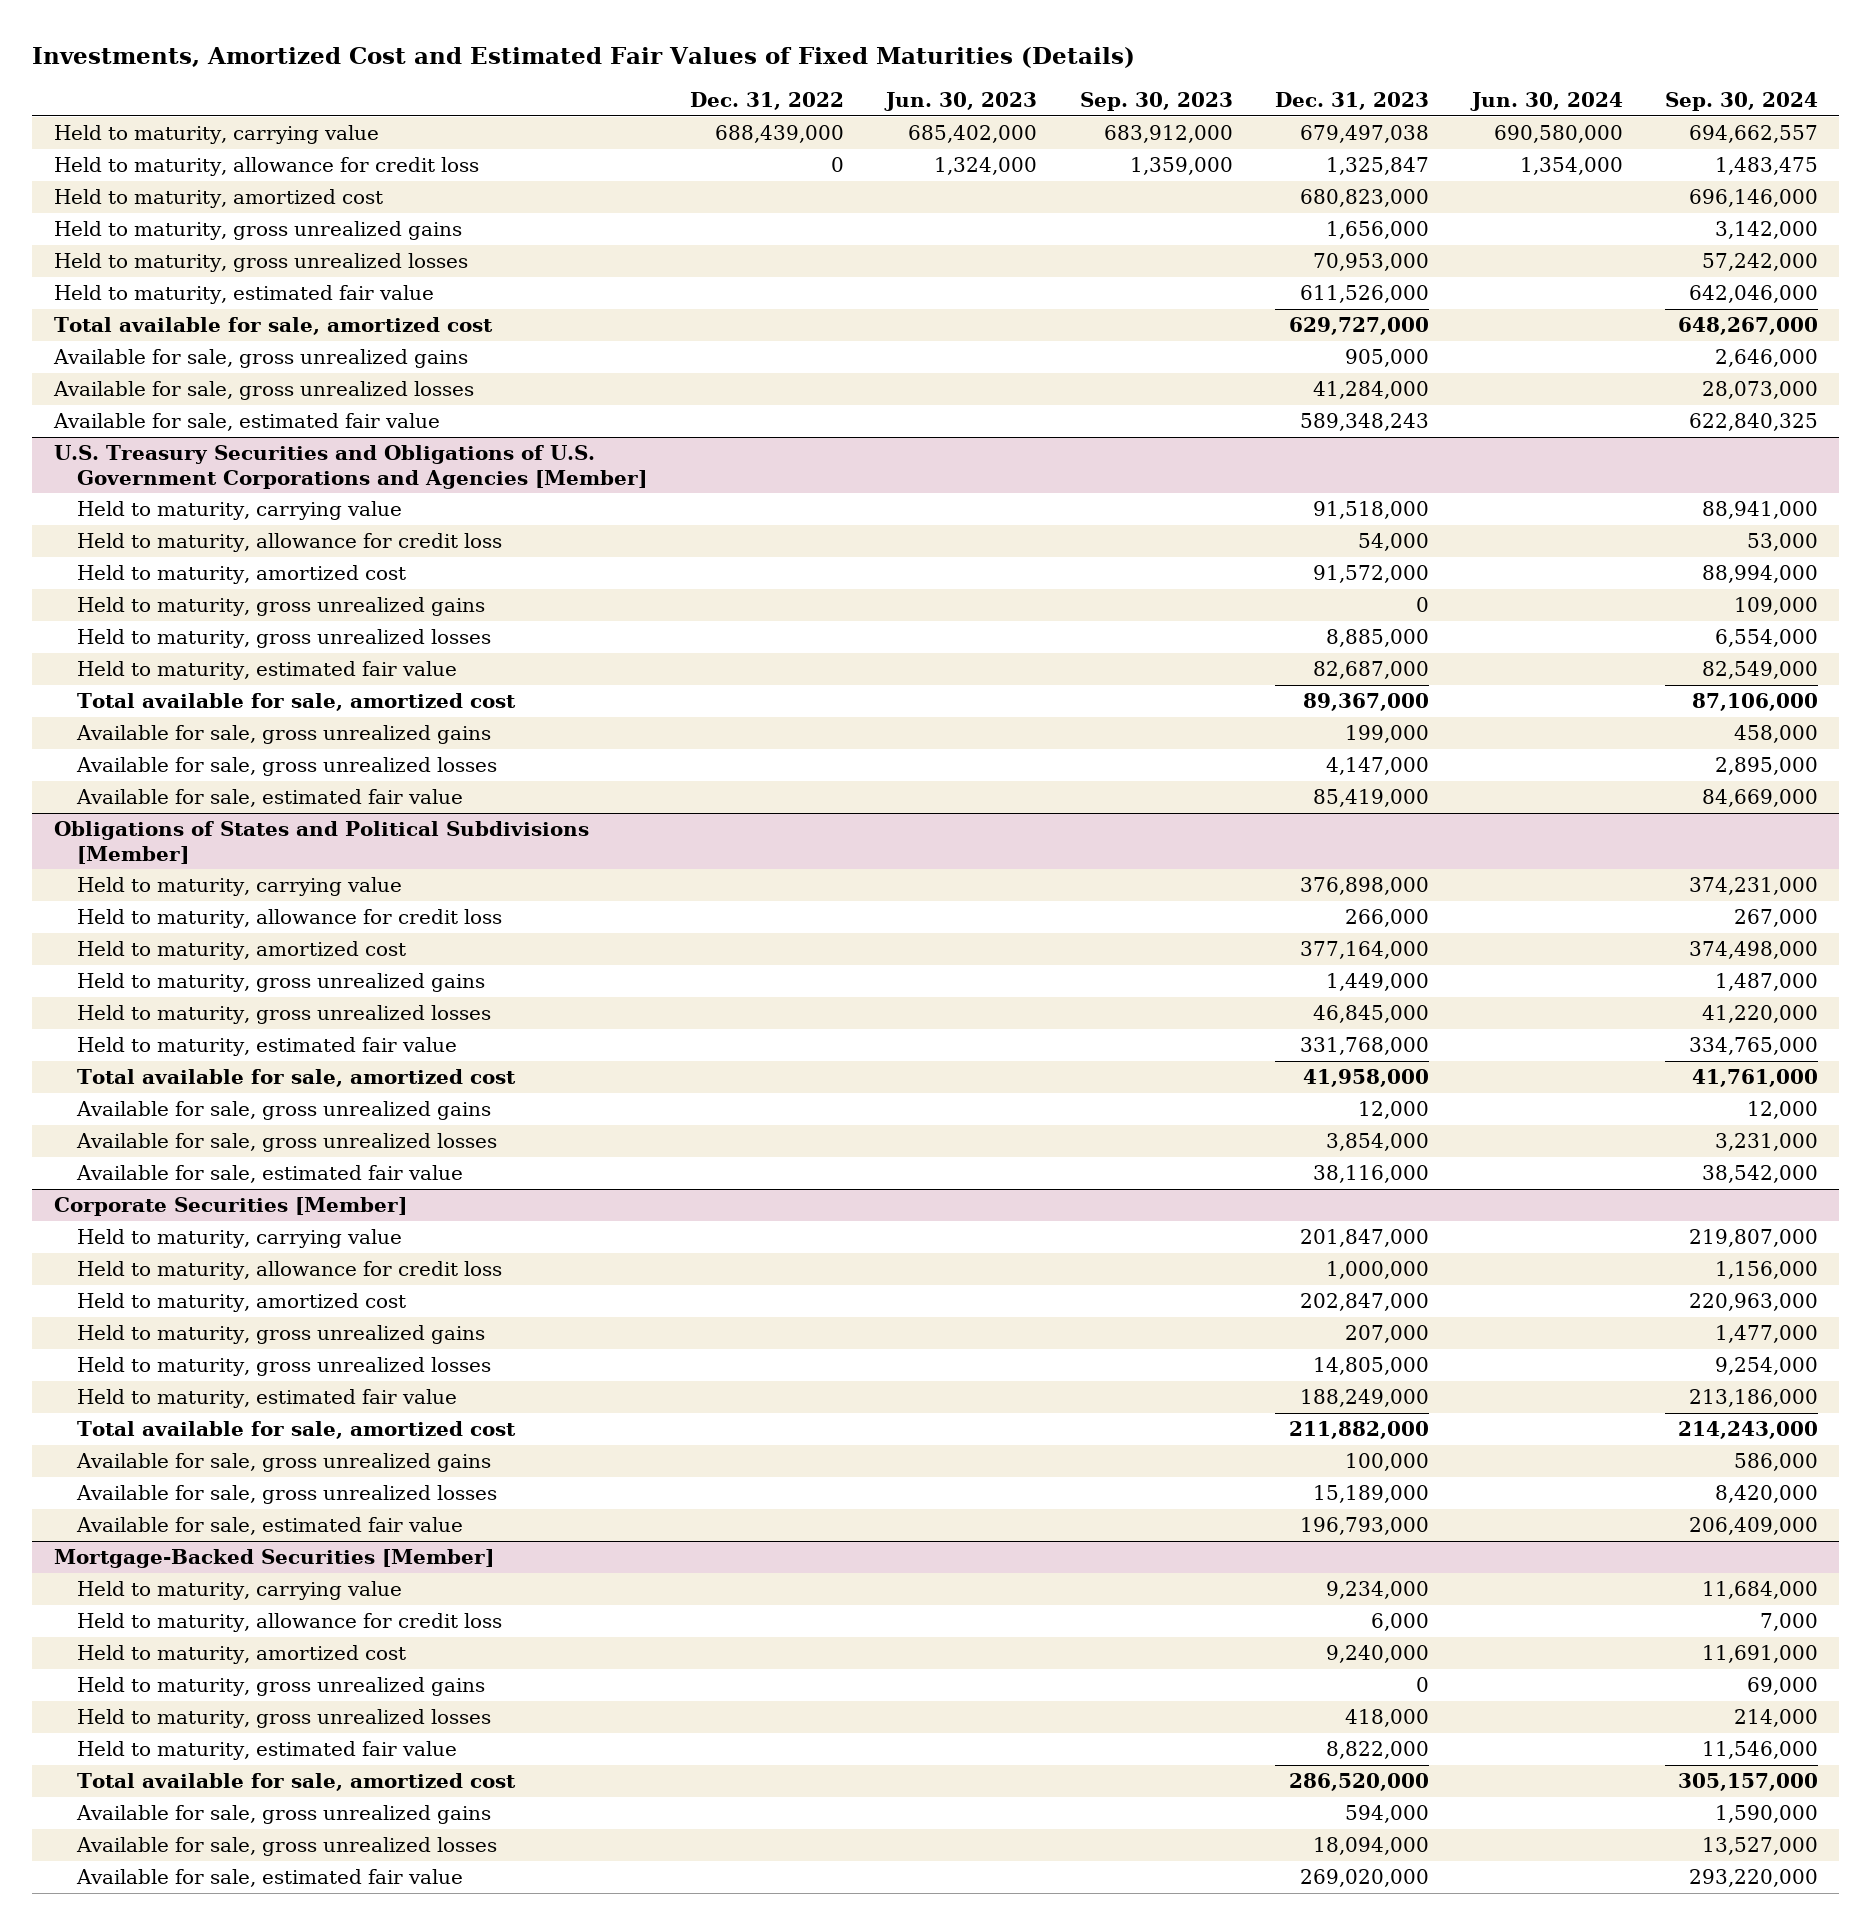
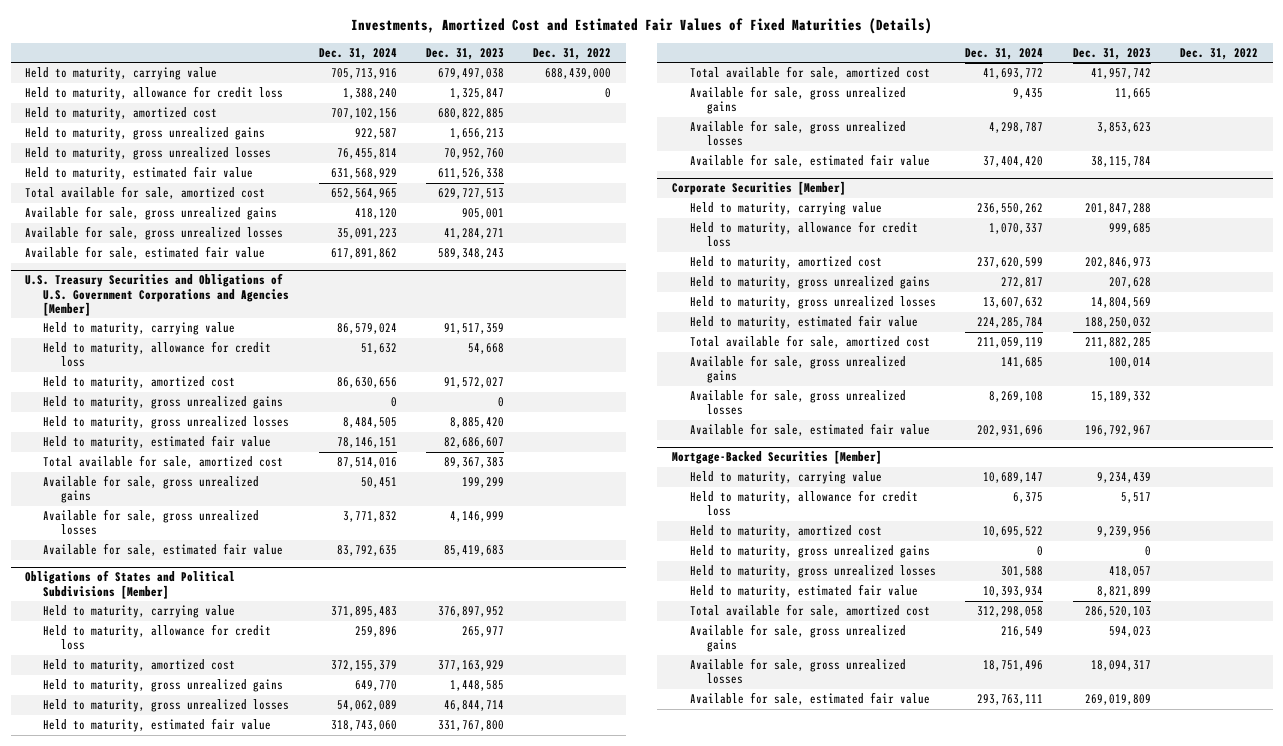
- | Dec. 31, 2022 | Jun. 30, 2023 | Sep. 30, 2023 | Dec. 31, 2023 | Jun. 30, 2024 | Sep. 30, 2024
+ | Dec. 31, 2024 | Dec. 31, 2023 | Dec. 31, 2022
- Held to maturity, amortized cost | | | | 680,823,000 | | 696,146,000
- Held to maturity, gross unrealized gains | | | | 1,656,000 | | 3,142,000
- Held to maturity, gross unrealized losses | | | | 70,953,000 | | 57,242,000
- Held to maturity, estimated fair value | | | | 611,526,000 | | 642,046,000
- Total available for sale, amortized cost | | | | 629,727,000 | | 648,267,000
- Available for sale, gross unrealized gains | | | | 905,000 | | 2,646,000
- Available for sale, gross unrealized losses | | | | 41,284,000 | | 28,073,000
+ Held to maturity, amortized cost | 707,102,156 | 680,822,885 |
+ Held to maturity, gross unrealized gains | 922,587 | 1,656,213 |
+ Held to maturity, gross unrealized losses | 76,455,814 | 70,952,760 |
+ Held to maturity, estimated fair value | 631,568,929 | 611,526,338 |
+ Total available for sale, amortized cost | 652,564,965 | 629,727,513 |
+ Available for sale, gross unrealized gains | 418,120 | 905,001 |
+ Available for sale, gross unrealized losses | 35,091,223 | 41,284,271 |
@ U.S. Treasury Securities and Obligations of U.S. Government Corporations and Agencies [Member]
- Held to maturity, carrying value | | | | 91,518,000 | | 88,941,000
- Held to maturity, allowance for credit loss | | | | 54,000 | | 53,000
- Held to maturity, amortized cost | | | | 91,572,000 | | 88,994,000
+ Held to maturity, carrying value | 86,579,024 | 91,517,359 |
+ Held to maturity, allowance for credit loss | 51,632 | 54,668 |
+ Held to maturity, amortized cost | 86,630,656 | 91,572,027 |
- Held to maturity, gross unrealized losses | | | | 8,885,000 | | 6,554,000
- Held to maturity, estimated fair value | | | | 82,687,000 | | 82,549,000
- Total available for sale, amortized cost | | | | 89,367,000 | | 87,106,000
- Available for sale, gross unrealized gains | | | | 199,000 | | 458,000
- Available for sale, gross unrealized losses | | | | 4,147,000 | | 2,895,000
- Available for sale, estimated fair value | | | | 85,419,000 | | 84,669,000
+ Held to maturity, gross unrealized losses | 8,484,505 | 8,885,420 |
+ Held to maturity, estimated fair value | 78,146,151 | 82,686,607 |
+ Total available for sale, amortized cost | 87,514,016 | 89,367,383 |
+ Available for sale, gross unrealized gains | 50,451 | 199,299 |
+ Available for sale, gross unrealized losses | 3,771,832 | 4,146,999 |
+ Available for sale, estimated fair value | 83,792,635 | 85,419,683 |
@ Obligations of States and Political Subdivisions [Member]
- Held to maturity, carrying value | | | | 376,898,000 | | 374,231,000
- Held to maturity, allowance for credit loss | | | | 266,000 | | 267,000
- Held to maturity, amortized cost | | | | 377,164,000 | | 374,498,000
- Held to maturity, gross unrealized gains | | | | 1,449,000 | | 1,487,000
- Held to maturity, gross unrealized losses | | | | 46,845,000 | | 41,220,000
- Held to maturity, estimated fair value | | | | 331,768,000 | | 334,765,000
- Total available for sale, amortized cost | | | | 41,958,000 | | 41,761,000
- Available for sale, gross unrealized gains | | | | 12,000 | | 12,000
- Available for sale, gross unrealized losses | | | | 3,854,000 | | 3,231,000
- Available for sale, estimated fair value | | | | 38,116,000 | | 38,542,000
+ Held to maturity, carrying value | 371,895,483 | 376,897,952 |
+ Held to maturity, allowance for credit loss | 259,896 | 265,977 |
+ Held to maturity, amortized cost | 372,155,379 | 377,163,929 |
+ Held to maturity, gross unrealized gains | 649,770 | 1,448,585 |
+ Held to maturity, gross unrealized losses | 54,062,089 | 46,844,714 |
+ Held to maturity, estimated fair value | 318,743,060 | 331,767,800 |
+ Total available for sale, amortized cost | 41,693,772 | 41,957,742 |
+ Available for sale, gross unrealized gains | 9,435 | 11,665 |
+ Available for sale, gross unrealized losses | 4,298,787 | 3,853,623 |
+ Available for sale, estimated fair value | 37,404,420 | 38,115,784 |
@ Corporate Securities [Member]
- Held to maturity, carrying value | | | | 201,847,000 | | 219,807,000
- Held to maturity, allowance for credit loss | | | | 1,000,000 | | 1,156,000
- Held to maturity, amortized cost | | | | 202,847,000 | | 220,963,000
- Held to maturity, gross unrealized gains | | | | 207,000 | | 1,477,000
- Held to maturity, gross unrealized losses | | | | 14,805,000 | | 9,254,000
- Held to maturity, estimated fair value | | | | 188,249,000 | | 213,186,000
- Total available for sale, amortized cost | | | | 211,882,000 | | 214,243,000
- Available for sale, gross unrealized gains | | | | 100,000 | | 586,000
- Available for sale, gross unrealized losses | | | | 15,189,000 | | 8,420,000
- Available for sale, estimated fair value | | | | 196,793,000 | | 206,409,000
+ Held to maturity, carrying value | 236,550,262 | 201,847,288 |
+ Held to maturity, allowance for credit loss | 1,070,337 | 999,685 |
+ Held to maturity, amortized cost | 237,620,599 | 202,846,973 |
+ Held to maturity, gross unrealized gains | 272,817 | 207,628 |
+ Held to maturity, gross unrealized losses | 13,607,632 | 14,804,569 |
+ Held to maturity, estimated fair value | 224,285,784 | 188,250,032 |
+ Total available for sale, amortized cost | 211,059,119 | 211,882,285 |
+ Available for sale, gross unrealized gains | 141,685 | 100,014 |
+ Available for sale, gross unrealized losses | 8,269,108 | 15,189,332 |
+ Available for sale, estimated fair value | 202,931,696 | 196,792,967 |
@ Mortgage-Backed Securities [Member]
- Held to maturity, carrying value | | | | 9,234,000 | | 11,684,000
- Held to maturity, allowance for credit loss | | | | 6,000 | | 7,000
- Held to maturity, amortized cost | | | | 9,240,000 | | 11,691,000
+ Held to maturity, carrying value | 10,689,147 | 9,234,439 |
+ Held to maturity, allowance for credit loss | 6,375 | 5,517 |
+ Held to maturity, amortized cost | 10,695,522 | 9,239,956 |
- Held to maturity, gross unrealized losses | | | | 418,000 | | 214,000
- Held to maturity, estimated fair value | | | | 8,822,000 | | 11,546,000
- Total available for sale, amortized cost | | | | 286,520,000 | | 305,157,000
- Available for sale, gross unrealized gains | | | | 594,000 | | 1,590,000
- Available for sale, gross unrealized losses | | | | 18,094,000 | | 13,527,000
- Available for sale, estimated fair value | | | | 269,020,000 | | 293,220,000
+ Held to maturity, gross unrealized losses | 301,588 | 418,057 |
+ Held to maturity, estimated fair value | 10,393,934 | 8,821,899 |
+ Total available for sale, amortized cost | 312,298,058 | 286,520,103 |
+ Available for sale, gross unrealized gains | 216,549 | 594,023 |
+ Available for sale, gross unrealized losses | 18,751,496 | 18,094,317 |
+ Available for sale, estimated fair value | 293,763,111 | 269,019,809 |

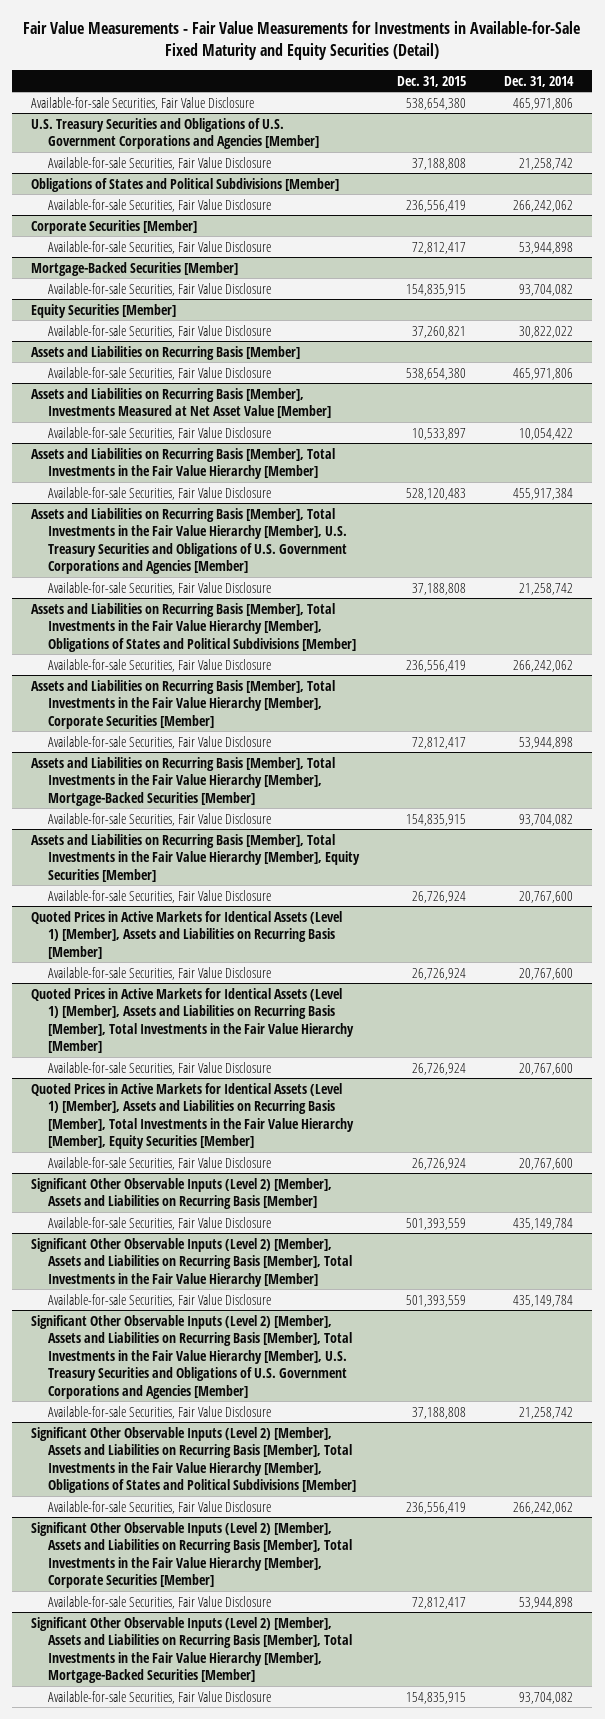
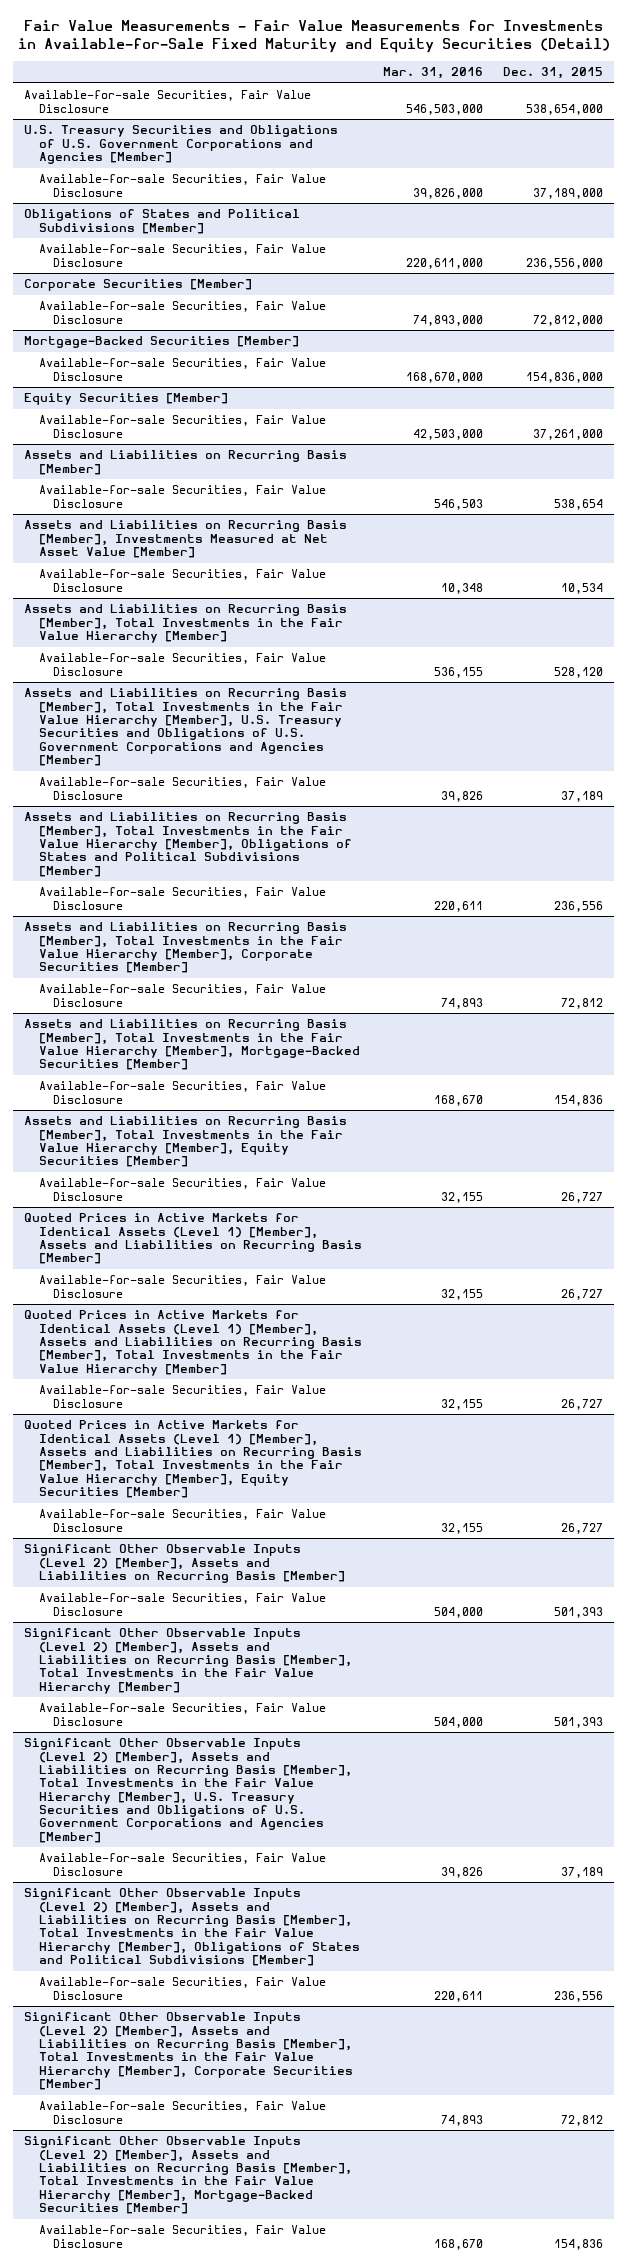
- | Dec. 31, 2015 | Dec. 31, 2014
+ | Mar. 31, 2016 | Dec. 31, 2015
- Available-for-sale Securities, Fair Value Disclosure | 538,654,380 | 465,971,806
+ Available-for-sale Securities, Fair Value Disclosure | 546,503,000 | 538,654,000
@ U.S. Treasury Securities and Obligations of U.S. Government Corporations and Agencies [Member]
- Available-for-sale Securities, Fair Value Disclosure | 37,188,808 | 21,258,742
+ Available-for-sale Securities, Fair Value Disclosure | 39,826,000 | 37,189,000
@ Obligations of States and Political Subdivisions [Member]
- Available-for-sale Securities, Fair Value Disclosure | 236,556,419 | 266,242,062
+ Available-for-sale Securities, Fair Value Disclosure | 220,611,000 | 236,556,000
@ Corporate Securities [Member]
- Available-for-sale Securities, Fair Value Disclosure | 72,812,417 | 53,944,898
+ Available-for-sale Securities, Fair Value Disclosure | 74,893,000 | 72,812,000
@ Mortgage-Backed Securities [Member]
- Available-for-sale Securities, Fair Value Disclosure | 154,835,915 | 93,704,082
+ Available-for-sale Securities, Fair Value Disclosure | 168,670,000 | 154,836,000
@ Equity Securities [Member]
- Available-for-sale Securities, Fair Value Disclosure | 37,260,821 | 30,822,022
+ Available-for-sale Securities, Fair Value Disclosure | 42,503,000 | 37,261,000
@ Assets and Liabilities on Recurring Basis [Member]
- Available-for-sale Securities, Fair Value Disclosure | 538,654,380 | 465,971,806
+ Available-for-sale Securities, Fair Value Disclosure | 546,503 | 538,654
@ Assets and Liabilities on Recurring Basis [Member], Investments Measured at Net Asset Value [Member]
- Available-for-sale Securities, Fair Value Disclosure | 10,533,897 | 10,054,422
+ Available-for-sale Securities, Fair Value Disclosure | 10,348 | 10,534
@ Assets and Liabilities on Recurring Basis [Member], Total Investments in the Fair Value Hierarchy [Member]
- Available-for-sale Securities, Fair Value Disclosure | 528,120,483 | 455,917,384
+ Available-for-sale Securities, Fair Value Disclosure | 536,155 | 528,120
@ Assets and Liabilities on Recurring Basis [Member], Total Investments in the Fair Value Hierarchy [Member], U.S. Treasury Securities and Obligations of U.S. Government Corporations and Agencies [Member]
- Available-for-sale Securities, Fair Value Disclosure | 37,188,808 | 21,258,742
+ Available-for-sale Securities, Fair Value Disclosure | 39,826 | 37,189
@ Assets and Liabilities on Recurring Basis [Member], Total Investments in the Fair Value Hierarchy [Member], Obligations of States and Political Subdivisions [Member]
- Available-for-sale Securities, Fair Value Disclosure | 236,556,419 | 266,242,062
+ Available-for-sale Securities, Fair Value Disclosure | 220,611 | 236,556
@ Assets and Liabilities on Recurring Basis [Member], Total Investments in the Fair Value Hierarchy [Member], Corporate Securities [Member]
- Available-for-sale Securities, Fair Value Disclosure | 72,812,417 | 53,944,898
+ Available-for-sale Securities, Fair Value Disclosure | 74,893 | 72,812
@ Assets and Liabilities on Recurring Basis [Member], Total Investments in the Fair Value Hierarchy [Member], Mortgage-Backed Securities [Member]
- Available-for-sale Securities, Fair Value Disclosure | 154,835,915 | 93,704,082
+ Available-for-sale Securities, Fair Value Disclosure | 168,670 | 154,836
@ Assets and Liabilities on Recurring Basis [Member], Total Investments in the Fair Value Hierarchy [Member], Equity Securities [Member]
- Available-for-sale Securities, Fair Value Disclosure | 26,726,924 | 20,767,600
+ Available-for-sale Securities, Fair Value Disclosure | 32,155 | 26,727
@ Quoted Prices in Active Markets for Identical Assets (Level 1) [Member], Assets and Liabilities on Recurring Basis [Member]
- Available-for-sale Securities, Fair Value Disclosure | 26,726,924 | 20,767,600
+ Available-for-sale Securities, Fair Value Disclosure | 32,155 | 26,727
@ Quoted Prices in Active Markets for Identical Assets (Level 1) [Member], Assets and Liabilities on Recurring Basis [Member], Total Investments in the Fair Value Hierarchy [Member]
- Available-for-sale Securities, Fair Value Disclosure | 26,726,924 | 20,767,600
+ Available-for-sale Securities, Fair Value Disclosure | 32,155 | 26,727
@ Quoted Prices in Active Markets for Identical Assets (Level 1) [Member], Assets and Liabilities on Recurring Basis [Member], Total Investments in the Fair Value Hierarchy [Member], Equity Securities [Member]
- Available-for-sale Securities, Fair Value Disclosure | 26,726,924 | 20,767,600
+ Available-for-sale Securities, Fair Value Disclosure | 32,155 | 26,727
@ Significant Other Observable Inputs (Level 2) [Member], Assets and Liabilities on Recurring Basis [Member]
- Available-for-sale Securities, Fair Value Disclosure | 501,393,559 | 435,149,784
+ Available-for-sale Securities, Fair Value Disclosure | 504,000 | 501,393
@ Significant Other Observable Inputs (Level 2) [Member], Assets and Liabilities on Recurring Basis [Member], Total Investments in the Fair Value Hierarchy [Member]
- Available-for-sale Securities, Fair Value Disclosure | 501,393,559 | 435,149,784
+ Available-for-sale Securities, Fair Value Disclosure | 504,000 | 501,393
@ Significant Other Observable Inputs (Level 2) [Member], Assets and Liabilities on Recurring Basis [Member], Total Investments in the Fair Value Hierarchy [Member], U.S. Treasury Securities and Obligations of U.S. Government Corporations and Agencies [Member]
- Available-for-sale Securities, Fair Value Disclosure | 37,188,808 | 21,258,742
+ Available-for-sale Securities, Fair Value Disclosure | 39,826 | 37,189
@ Significant Other Observable Inputs (Level 2) [Member], Assets and Liabilities on Recurring Basis [Member], Total Investments in the Fair Value Hierarchy [Member], Obligations of States and Political Subdivisions [Member]
- Available-for-sale Securities, Fair Value Disclosure | 236,556,419 | 266,242,062
+ Available-for-sale Securities, Fair Value Disclosure | 220,611 | 236,556
@ Significant Other Observable Inputs (Level 2) [Member], Assets and Liabilities on Recurring Basis [Member], Total Investments in the Fair Value Hierarchy [Member], Corporate Securities [Member]
- Available-for-sale Securities, Fair Value Disclosure | 72,812,417 | 53,944,898
+ Available-for-sale Securities, Fair Value Disclosure | 74,893 | 72,812
@ Significant Other Observable Inputs (Level 2) [Member], Assets and Liabilities on Recurring Basis [Member], Total Investments in the Fair Value Hierarchy [Member], Mortgage-Backed Securities [Member]
- Available-for-sale Securities, Fair Value Disclosure | 154,835,915 | 93,704,082
+ Available-for-sale Securities, Fair Value Disclosure | 168,670 | 154,836

